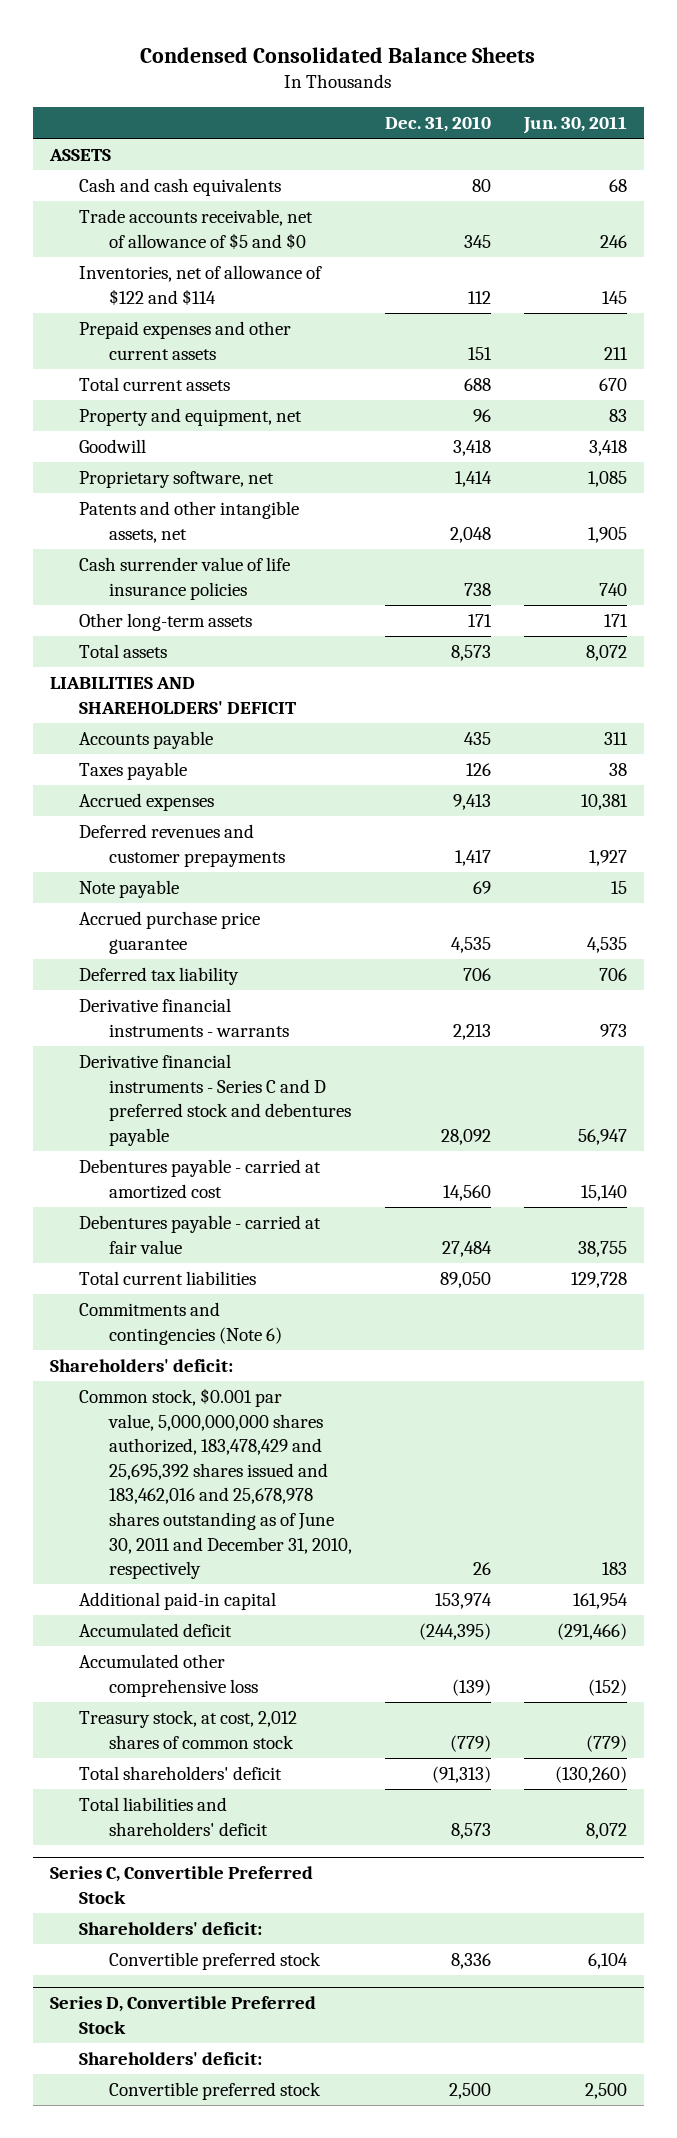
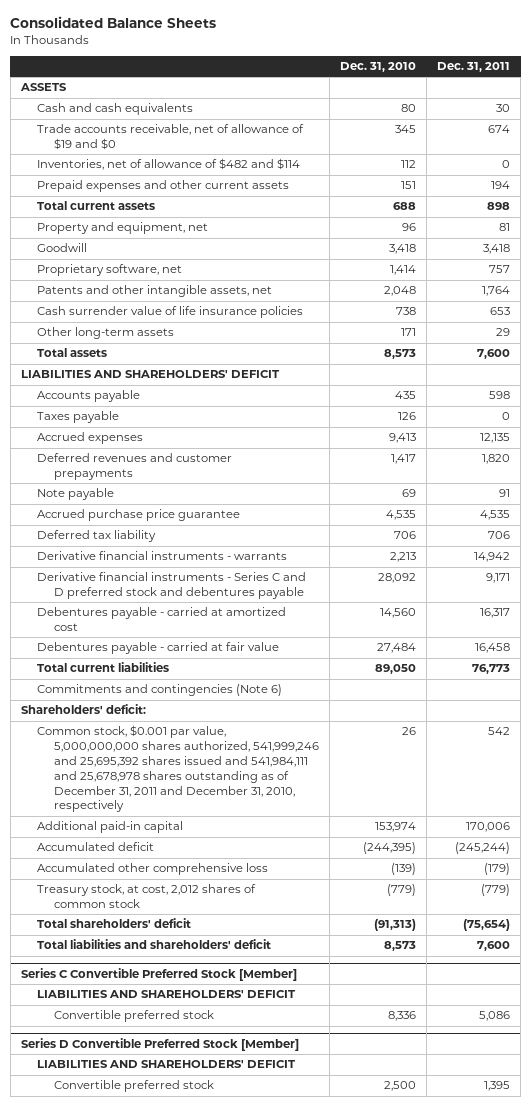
- Condensed Consolidated Balance Sheets
+ Consolidated Balance Sheets
- | Dec. 31, 2010 | Jun. 30, 2011
+ | Dec. 31, 2010 | Dec. 31, 2011
- Trade accounts receivable, net of allowance of $5 and $0 | 345 | 246
- Inventories, net of allowance of $122 and $114 | 112 | 145
+ Trade accounts receivable, net of allowance of $19 and $0 | 345 | 674
+ Inventories, net of allowance of $482 and $114 | 112 | 0
- Common stock, $0.001 par value, 5,000,000,000 shares authorized, 183,478,429 and 25,695,392 shares issued and 183,462,016 and 25,678,978 shares outstanding as of June 30, 2011 and December 31, 2010, respectively | 26 | 183
+ Common stock, $0.001 par value, 5,000,000,000 shares authorized, 541,999,246 and 25,695,392 shares issued and 541,984,111 and 25,678,978 shares outstanding as of December 31, 2011 and December 31, 2010, respectively | 26 | 542
- Series C, Convertible Preferred Stock
- Shareholders' deficit:
+ Series C Convertible Preferred Stock [Member]
+ LIABILITIES AND SHAREHOLDERS' DEFICIT
- Series D, Convertible Preferred Stock
- Shareholders' deficit:
+ Series D Convertible Preferred Stock [Member]
+ LIABILITIES AND SHAREHOLDERS' DEFICIT

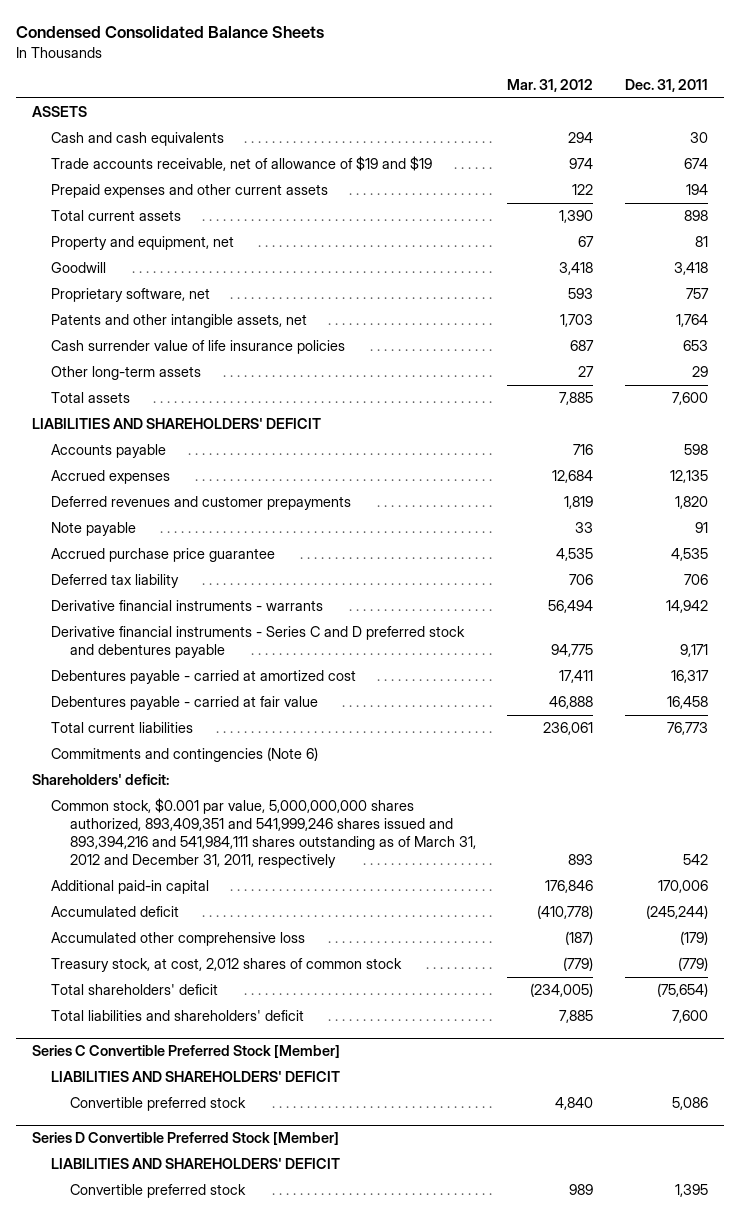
- Consolidated Balance Sheets
+ Condensed Consolidated Balance Sheets
- | Dec. 31, 2010 | Dec. 31, 2011
+ | Mar. 31, 2012 | Dec. 31, 2011
- Trade accounts receivable, net of allowance of $19 and $0 | 345 | 674
- Inventories, net of allowance of $482 and $114 | 112 | 0
+ Trade accounts receivable, net of allowance of $19 and $19 | 974 | 674
- Taxes payable | 126 | 0
- Common stock, $0.001 par value, 5,000,000,000 shares authorized, 541,999,246 and 25,695,392 shares issued and 541,984,111 and 25,678,978 shares outstanding as of December 31, 2011 and December 31, 2010, respectively | 26 | 542
+ Common stock, $0.001 par value, 5,000,000,000 shares authorized, 893,409,351 and 541,999,246 shares issued and 893,394,216 and 541,984,111 shares outstanding as of March 31, 2012 and December 31, 2011, respectively | 893 | 542

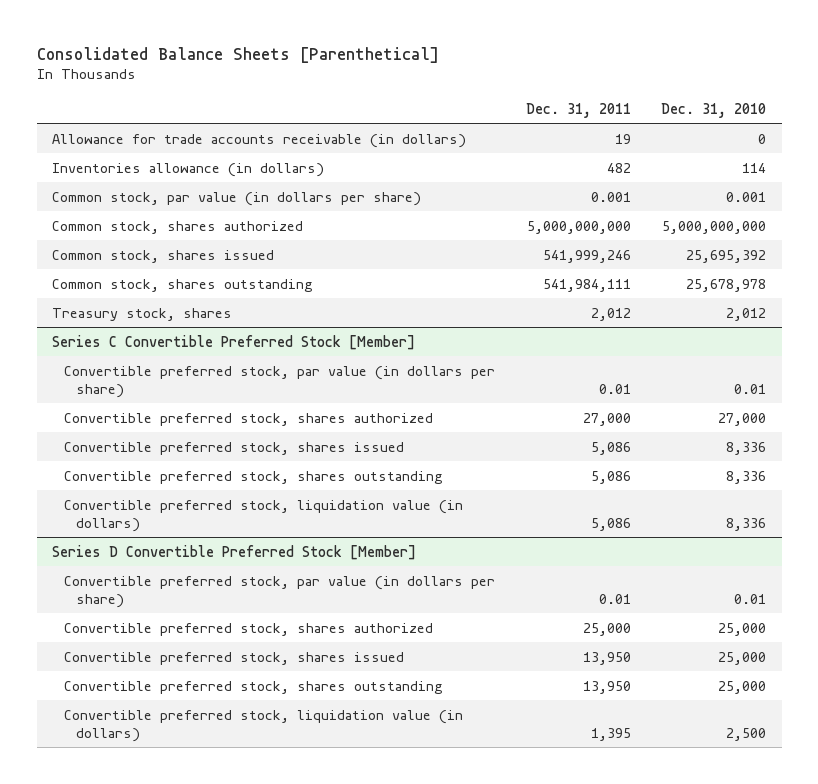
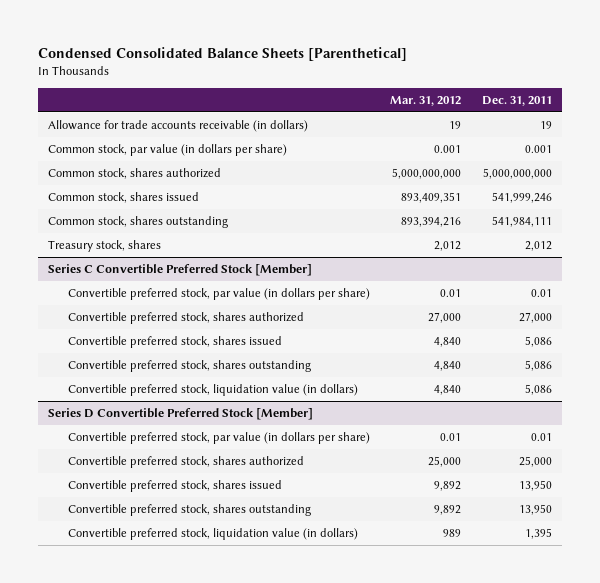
- Consolidated Balance Sheets [Parenthetical]
+ Condensed Consolidated Balance Sheets [Parenthetical]
- | Dec. 31, 2011 | Dec. 31, 2010
+ | Mar. 31, 2012 | Dec. 31, 2011
- Inventories allowance (in dollars) | 482 | 114

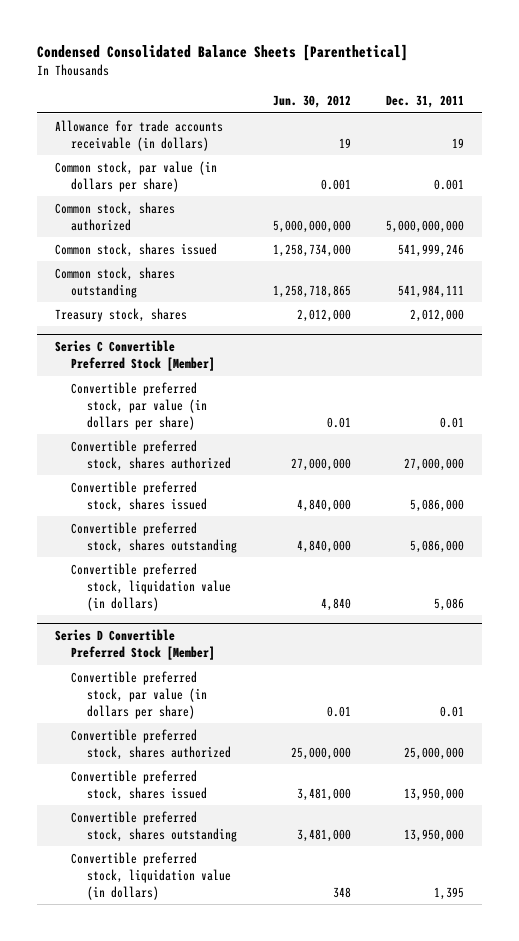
- | Mar. 31, 2012 | Dec. 31, 2011
+ | Jun. 30, 2012 | Dec. 31, 2011
- Treasury stock, shares | 2,012 | 2,012
+ Treasury stock, shares | 2,012,000 | 2,012,000
@ Series C Convertible Preferred Stock [Member]
- Convertible preferred stock, shares authorized | 27,000 | 27,000
- Convertible preferred stock, shares issued | 4,840 | 5,086
- Convertible preferred stock, shares outstanding | 4,840 | 5,086
+ Convertible preferred stock, shares authorized | 27,000,000 | 27,000,000
+ Convertible preferred stock, shares issued | 4,840,000 | 5,086,000
+ Convertible preferred stock, shares outstanding | 4,840,000 | 5,086,000
@ Series D Convertible Preferred Stock [Member]
- Convertible preferred stock, shares authorized | 25,000 | 25,000
- Convertible preferred stock, shares issued | 9,892 | 13,950
- Convertible preferred stock, shares outstanding | 9,892 | 13,950
+ Convertible preferred stock, shares authorized | 25,000,000 | 25,000,000
+ Convertible preferred stock, shares issued | 3,481,000 | 13,950,000
+ Convertible preferred stock, shares outstanding | 3,481,000 | 13,950,000

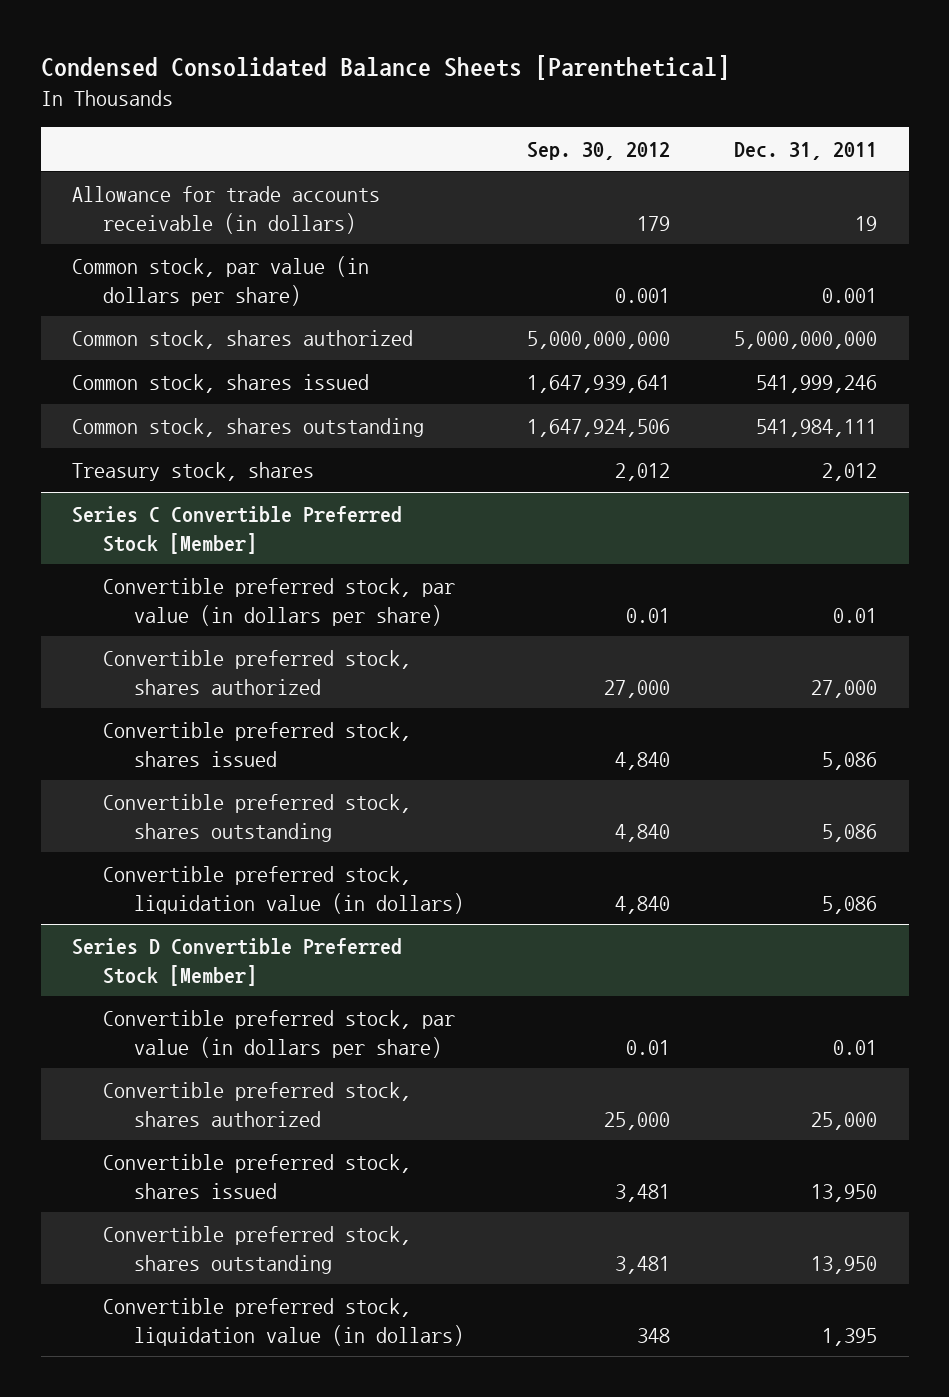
- | Jun. 30, 2012 | Dec. 31, 2011
+ | Sep. 30, 2012 | Dec. 31, 2011
- Treasury stock, shares | 2,012,000 | 2,012,000
+ Treasury stock, shares | 2,012 | 2,012
@ Series C Convertible Preferred Stock [Member]
- Convertible preferred stock, shares authorized | 27,000,000 | 27,000,000
- Convertible preferred stock, shares issued | 4,840,000 | 5,086,000
- Convertible preferred stock, shares outstanding | 4,840,000 | 5,086,000
+ Convertible preferred stock, shares authorized | 27,000 | 27,000
+ Convertible preferred stock, shares issued | 4,840 | 5,086
+ Convertible preferred stock, shares outstanding | 4,840 | 5,086
@ Series D Convertible Preferred Stock [Member]
- Convertible preferred stock, shares authorized | 25,000,000 | 25,000,000
- Convertible preferred stock, shares issued | 3,481,000 | 13,950,000
- Convertible preferred stock, shares outstanding | 3,481,000 | 13,950,000
+ Convertible preferred stock, shares authorized | 25,000 | 25,000
+ Convertible preferred stock, shares issued | 3,481 | 13,950
+ Convertible preferred stock, shares outstanding | 3,481 | 13,950

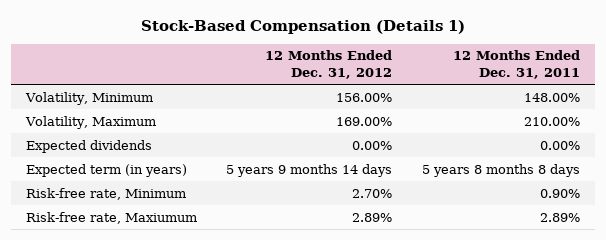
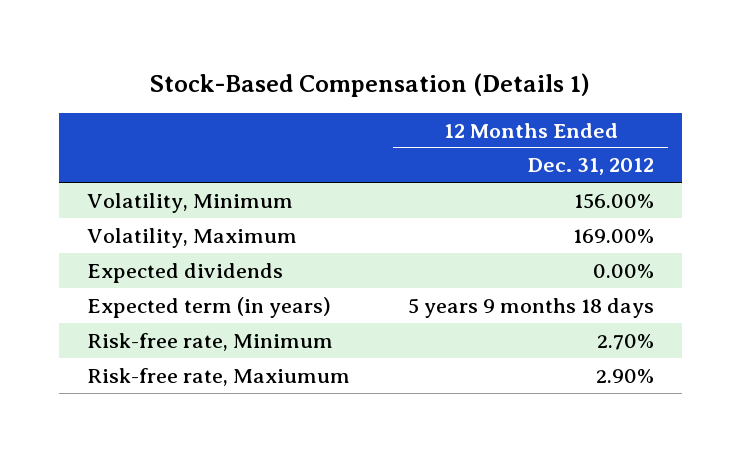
- | 12 Months Ended Dec. 31, 2012 | 12 Months Ended Dec. 31, 2011
+ | 12 Months Ended Dec. 31, 2012
- Expected term (in years) | 5 years 9 months 14 days | 5 years 8 months 8 days
+ Expected term (in years) | 5 years 9 months 18 days
- Risk-free rate, Maxiumum | 2.89% | 2.89%
+ Risk-free rate, Maxiumum | 2.90%

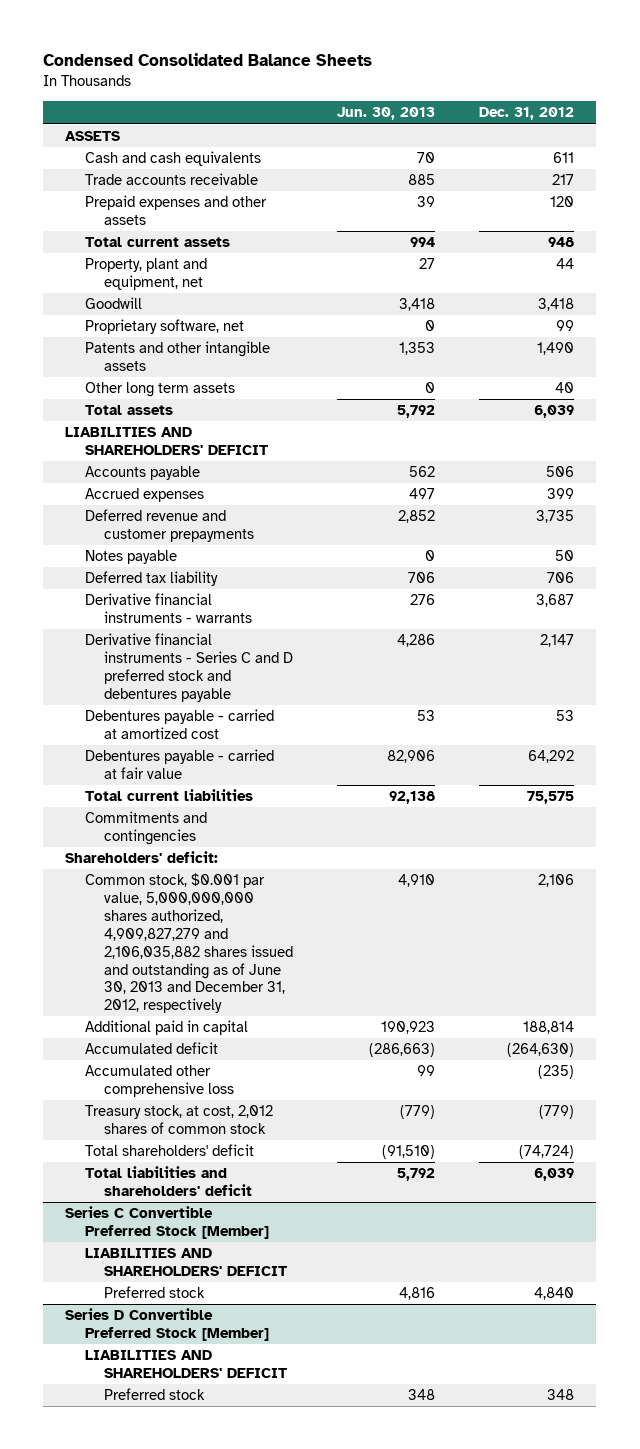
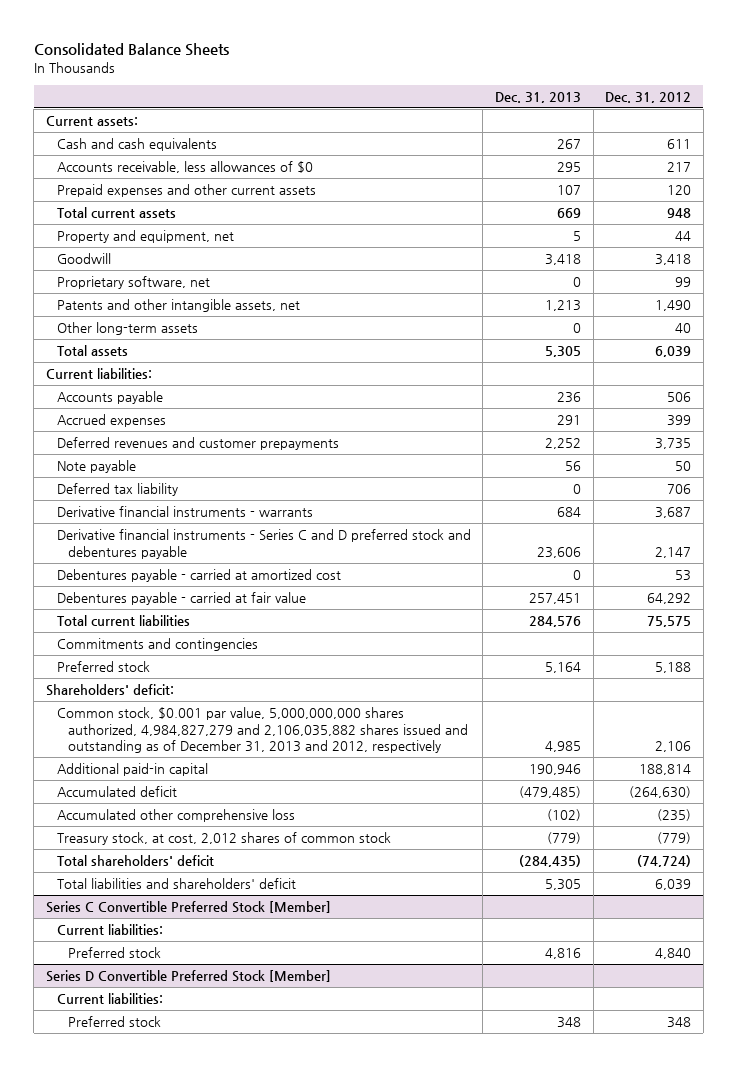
- Condensed Consolidated Balance Sheets
+ Consolidated Balance Sheets
- | Jun. 30, 2013 | Dec. 31, 2012
+ | Dec. 31, 2013 | Dec. 31, 2012
- ASSETS
+ Current assets:
- Trade accounts receivable | 885 | 217
- Prepaid expenses and other assets | 39 | 120
+ Accounts receivable, less allowances of $0 | 295 | 217
+ Prepaid expenses and other current assets | 107 | 120
- Property, plant and equipment, net | 27 | 44
+ Property and equipment, net | 5 | 44
- Patents and other intangible assets | 1,353 | 1,490
- Other long term assets | 0 | 40
+ Patents and other intangible assets, net | 1,213 | 1,490
+ Other long-term assets | 0 | 40
- LIABILITIES AND SHAREHOLDERS' DEFICIT
+ Current liabilities:
- Deferred revenue and customer prepayments | 2,852 | 3,735
- Notes payable | 0 | 50
+ Deferred revenues and customer prepayments | 2,252 | 3,735
+ Note payable | 56 | 50
+ Preferred stock | 5,164 | 5,188
- Common stock, $0.001 par value, 5,000,000,000 shares authorized, 4,909,827,279 and 2,106,035,882 shares issued and outstanding as of June 30, 2013 and December 31, 2012, respectively | 4,910 | 2,106
- Additional paid in capital | 190,923 | 188,814
+ Common stock, $0.001 par value, 5,000,000,000 shares authorized, 4,984,827,279 and 2,106,035,882 shares issued and outstanding as of December 31, 2013 and 2012, respectively | 4,985 | 2,106
+ Additional paid-in capital | 190,946 | 188,814
@ Series C Convertible Preferred Stock [Member]
- LIABILITIES AND SHAREHOLDERS' DEFICIT
+ Current liabilities:
@ Series D Convertible Preferred Stock [Member]
- LIABILITIES AND SHAREHOLDERS' DEFICIT
+ Current liabilities:

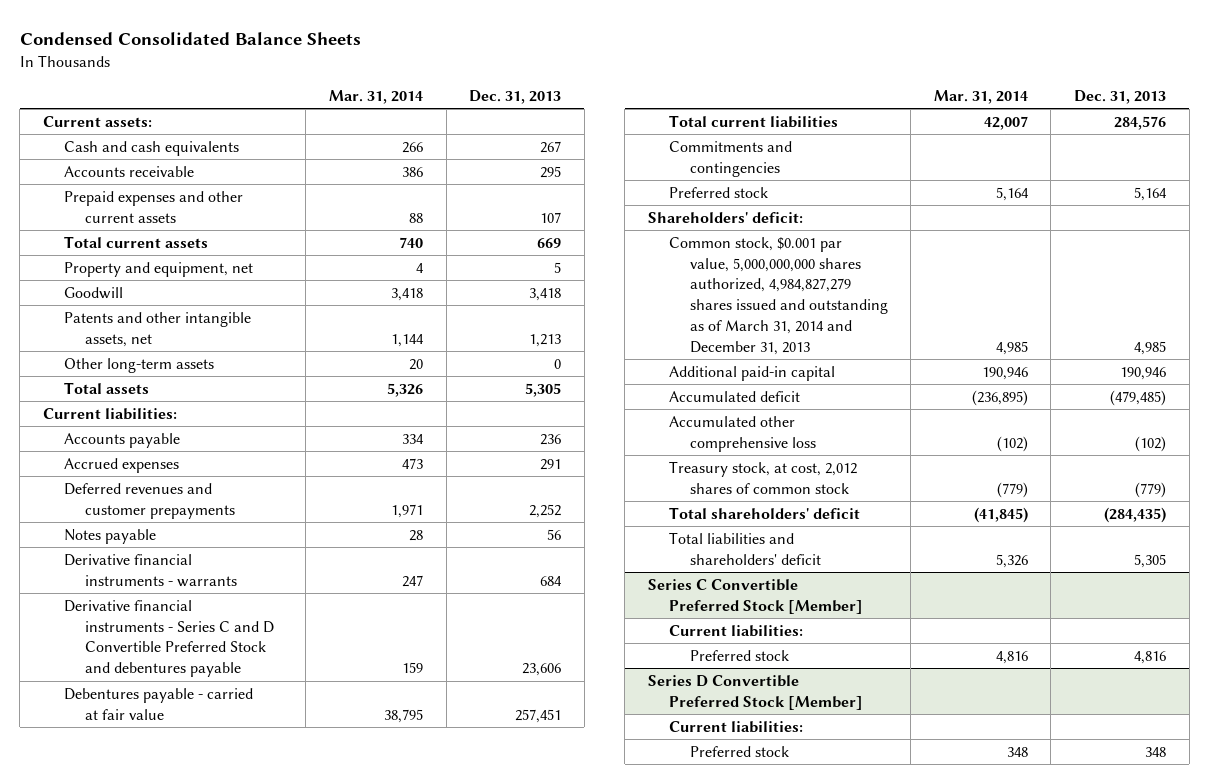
- Consolidated Balance Sheets
+ Condensed Consolidated Balance Sheets
- | Dec. 31, 2013 | Dec. 31, 2012
+ | Mar. 31, 2014 | Dec. 31, 2013
- Accounts receivable, less allowances of $0 | 295 | 217
+ Accounts receivable | 386 | 295
- Proprietary software, net | 0 | 99
- Note payable | 56 | 50
- Deferred tax liability | 0 | 706
+ Notes payable | 28 | 56
- Derivative financial instruments - Series C and D preferred stock and debentures payable | 23,606 | 2,147
- Debentures payable - carried at amortized cost | 0 | 53
+ Derivative financial instruments - Series C and D Convertible Preferred Stock and debentures payable | 159 | 23,606
- Common stock, $0.001 par value, 5,000,000,000 shares authorized, 4,984,827,279 and 2,106,035,882 shares issued and outstanding as of December 31, 2013 and 2012, respectively | 4,985 | 2,106
+ Common stock, $0.001 par value, 5,000,000,000 shares authorized, 4,984,827,279 shares issued and outstanding as of March 31, 2014 and December 31, 2013 | 4,985 | 4,985

